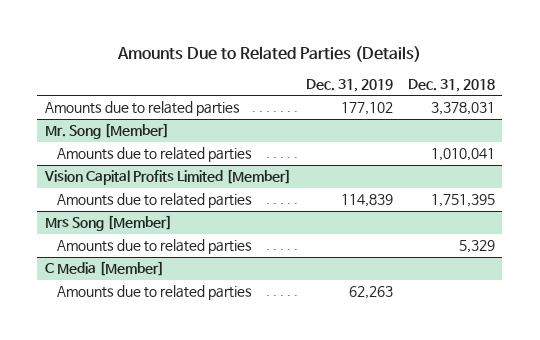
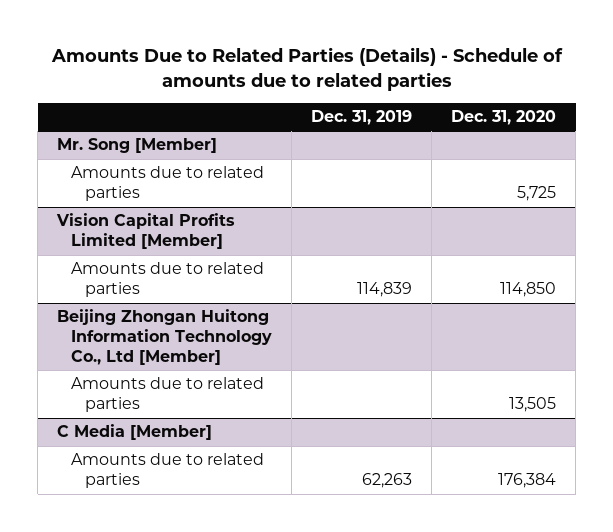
- Amounts Due to Related Parties (Details)
+ Amounts Due to Related Parties (Details) - Schedule of amounts due to related parties
- | Dec. 31, 2019 | Dec. 31, 2018
+ | Dec. 31, 2019 | Dec. 31, 2020
- Amounts due to related parties | 177,102 | 3,378,031
- Mrs Song [Member]
- Amounts due to related parties | | 5,329
+ Beijing Zhongan Huitong Information Technology Co., Ltd [Member]
+ Amounts due to related parties | | 13,505

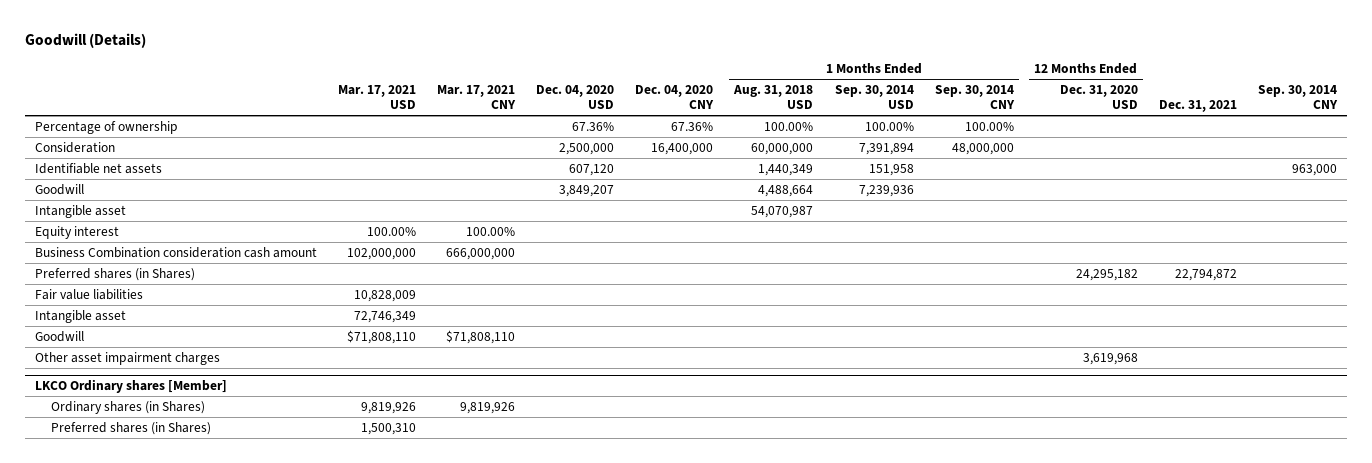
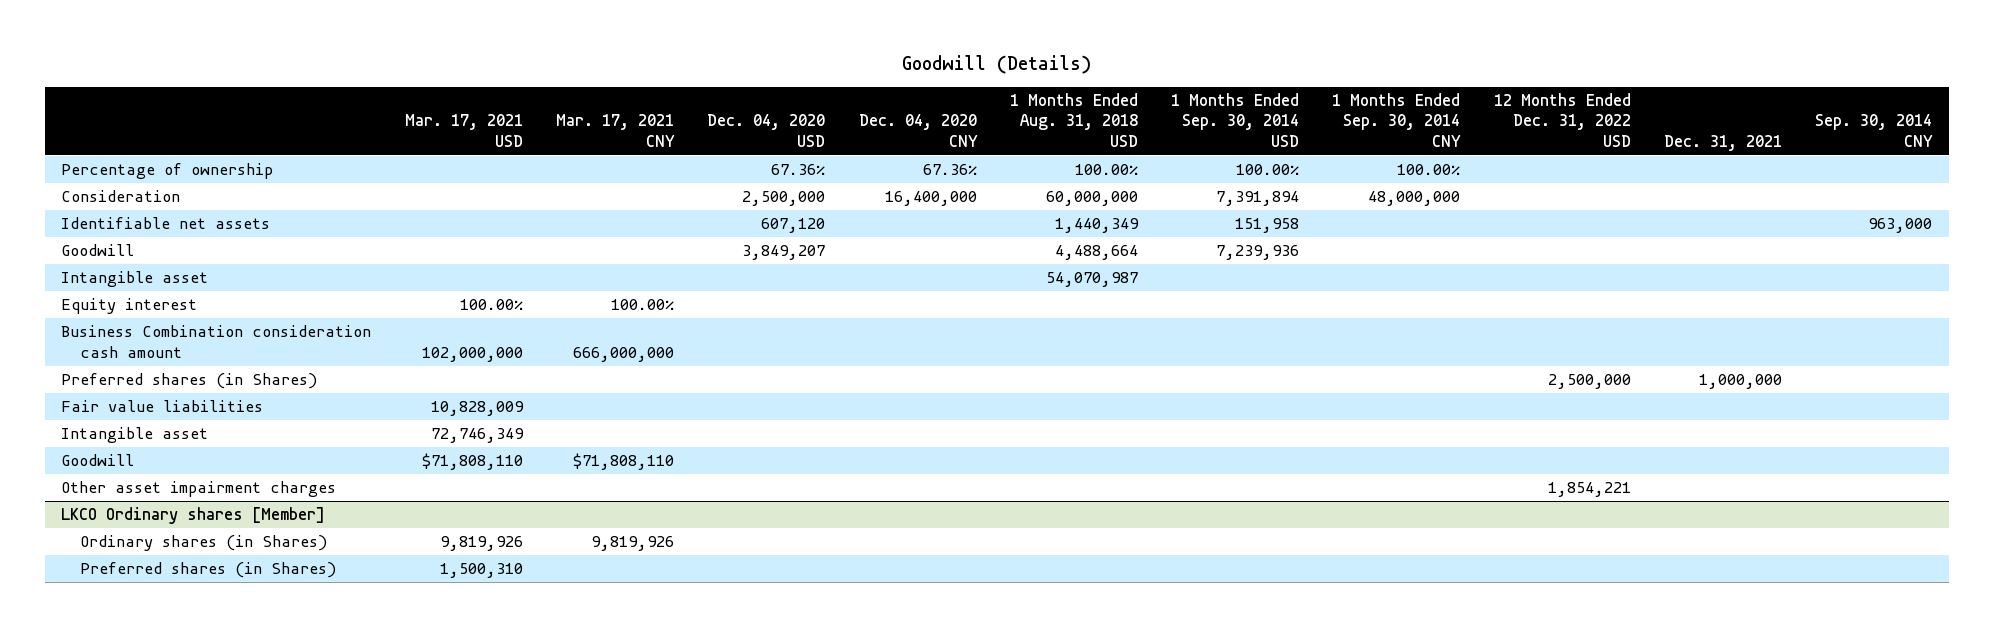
- | Mar. 17, 2021 USD | Mar. 17, 2021 CNY | Dec. 04, 2020 USD | Dec. 04, 2020 CNY | 1 Months Ended Aug. 31, 2018 USD | 1 Months Ended Sep. 30, 2014 USD | 1 Months Ended Sep. 30, 2014 CNY | 12 Months Ended Dec. 31, 2020 USD | Dec. 31, 2021 | Sep. 30, 2014 CNY
+ | Mar. 17, 2021 USD | Mar. 17, 2021 CNY | Dec. 04, 2020 USD | Dec. 04, 2020 CNY | 1 Months Ended Aug. 31, 2018 USD | 1 Months Ended Sep. 30, 2014 USD | 1 Months Ended Sep. 30, 2014 CNY | 12 Months Ended Dec. 31, 2022 USD | Dec. 31, 2021 | Sep. 30, 2014 CNY
- Preferred shares (in Shares) | | | | | | | | 24,295,182 | 22,794,872 |
+ Preferred shares (in Shares) | | | | | | | | 2,500,000 | 1,000,000 |

